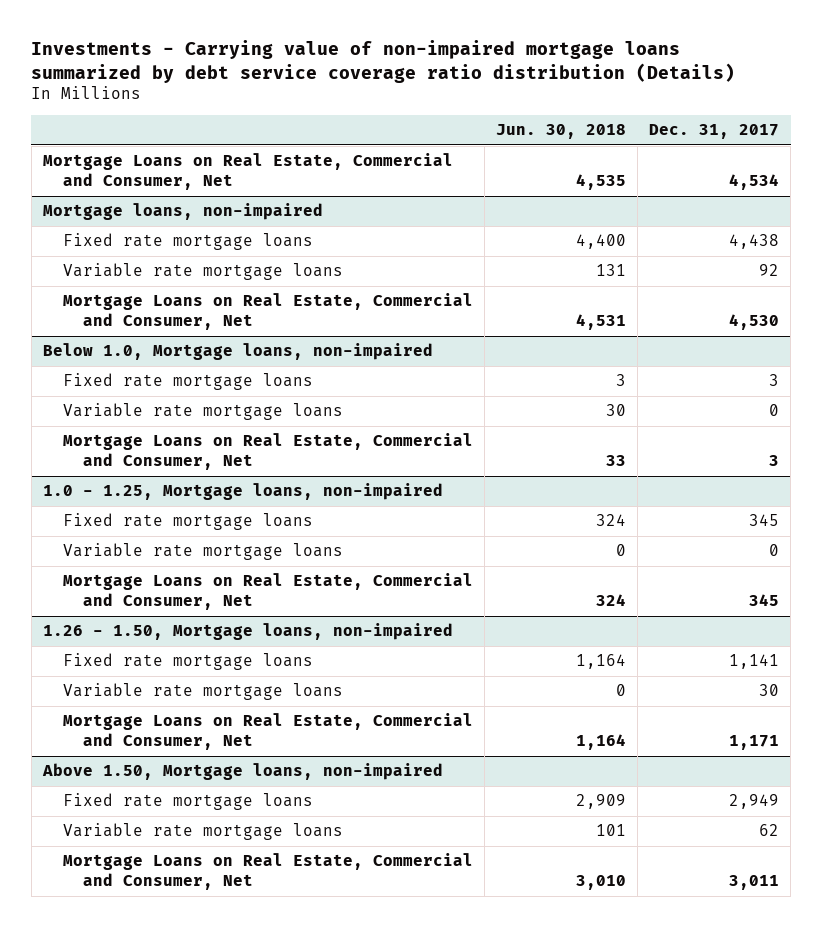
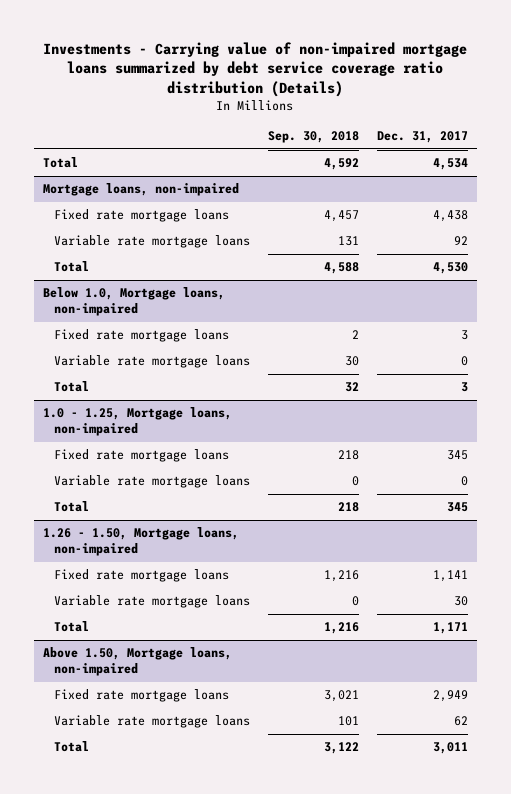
- | Jun. 30, 2018 | Dec. 31, 2017
+ | Sep. 30, 2018 | Dec. 31, 2017
- Mortgage Loans on Real Estate, Commercial and Consumer, Net | 4,535 | 4,534
+ Total | 4,592 | 4,534
@ Mortgage loans, non-impaired
- Mortgage Loans on Real Estate, Commercial and Consumer, Net | 4,531 | 4,530
+ Total | 4,588 | 4,530
@ Below 1.0, Mortgage loans, non-impaired
- Mortgage Loans on Real Estate, Commercial and Consumer, Net | 33 | 3
+ Total | 32 | 3
@ 1.0 - 1.25, Mortgage loans, non-impaired
- Mortgage Loans on Real Estate, Commercial and Consumer, Net | 324 | 345
+ Total | 218 | 345
@ 1.26 - 1.50, Mortgage loans, non-impaired
- Mortgage Loans on Real Estate, Commercial and Consumer, Net | 1,164 | 1,171
+ Total | 1,216 | 1,171
@ Above 1.50, Mortgage loans, non-impaired
- Mortgage Loans on Real Estate, Commercial and Consumer, Net | 3,010 | 3,011
+ Total | 3,122 | 3,011

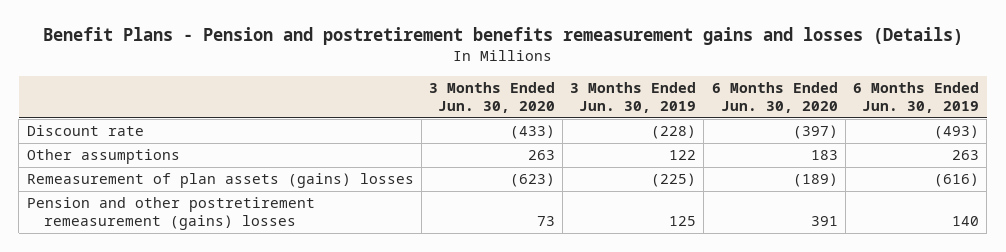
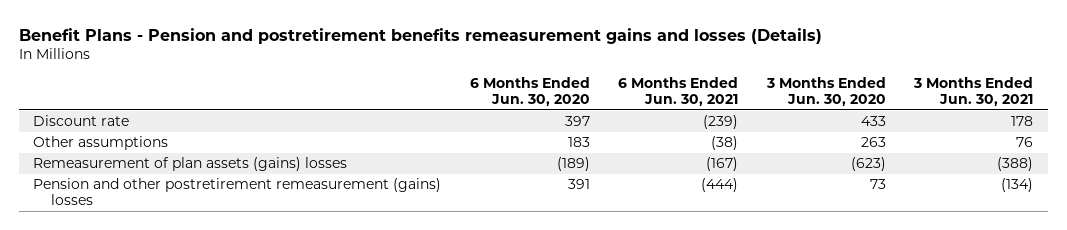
- | 3 Months Ended Jun. 30, 2020 | 3 Months Ended Jun. 30, 2019 | 6 Months Ended Jun. 30, 2020 | 6 Months Ended Jun. 30, 2019
+ | 6 Months Ended Jun. 30, 2020 | 6 Months Ended Jun. 30, 2021 | 3 Months Ended Jun. 30, 2020 | 3 Months Ended Jun. 30, 2021
- Discount rate | (433) | (228) | (397) | (493)
+ Discount rate | 397 | (239) | 433 | 178

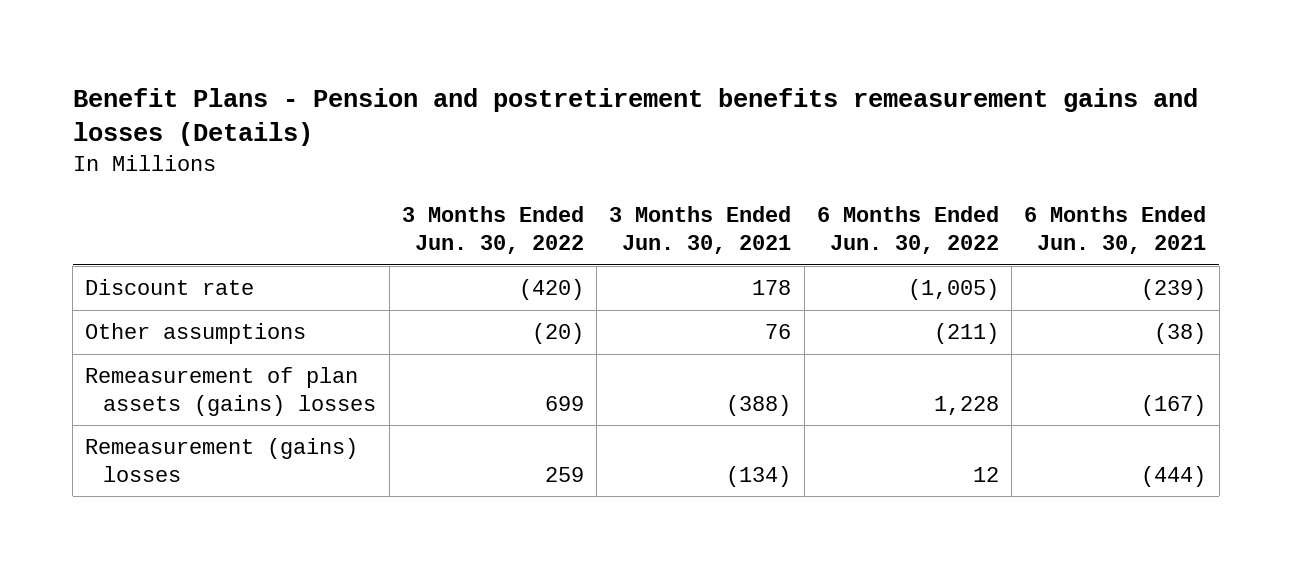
- | 6 Months Ended Jun. 30, 2020 | 6 Months Ended Jun. 30, 2021 | 3 Months Ended Jun. 30, 2020 | 3 Months Ended Jun. 30, 2021
+ | 3 Months Ended Jun. 30, 2022 | 3 Months Ended Jun. 30, 2021 | 6 Months Ended Jun. 30, 2022 | 6 Months Ended Jun. 30, 2021
- Pension and other postretirement remeasurement (gains) losses | 391 | (444) | 73 | (134)
+ Remeasurement (gains) losses | 259 | (134) | 12 | (444)

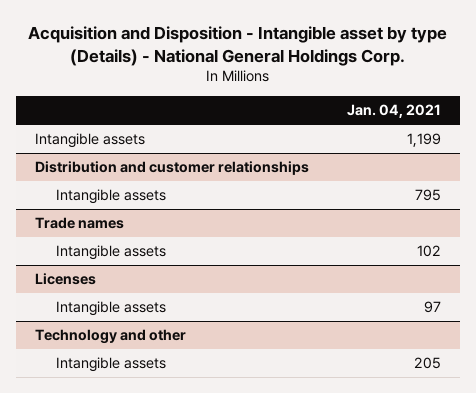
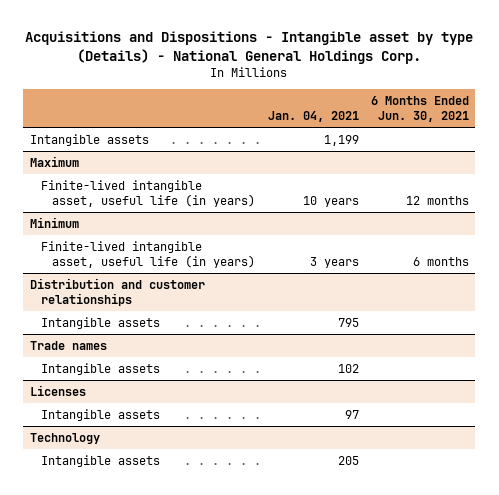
- Acquisition and Disposition - Intangible asset by type (Details) - National General Holdings Corp.
+ Acquisitions and Dispositions - Intangible asset by type (Details) - National General Holdings Corp.
- | Jan. 04, 2021
+ | Jan. 04, 2021 | 6 Months Ended Jun. 30, 2021
+ Maximum
+ Finite-lived intangible asset, useful life (in years) | 10 years | 12 months
+ Minimum
+ Finite-lived intangible asset, useful life (in years) | 3 years | 6 months
- Technology and other
+ Technology

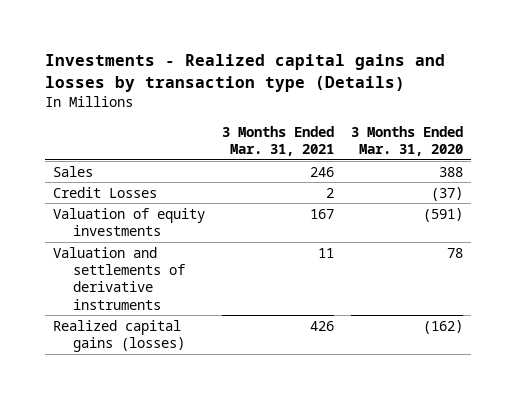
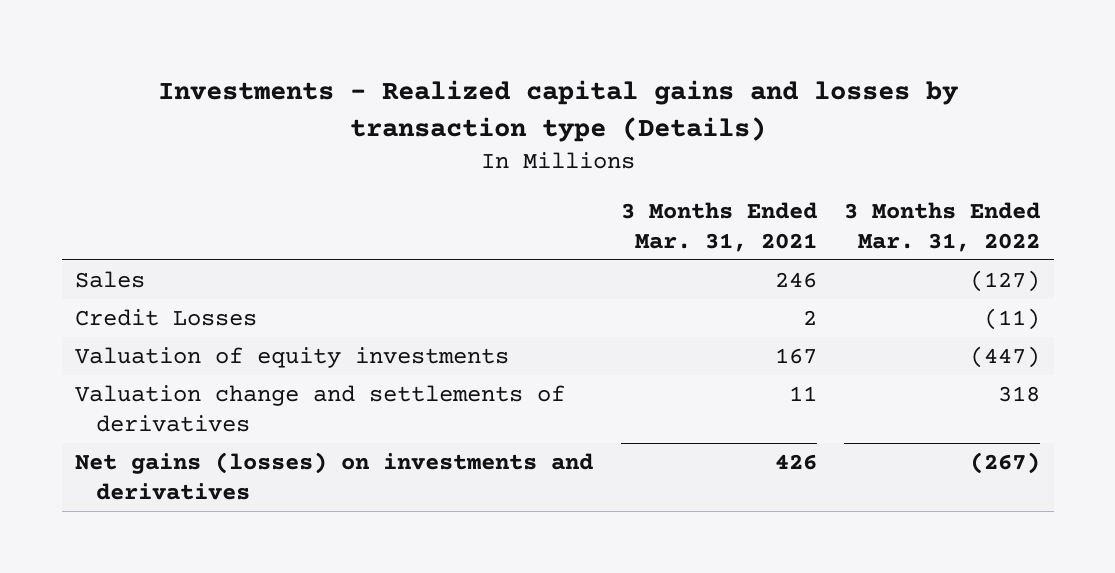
- | 3 Months Ended Mar. 31, 2021 | 3 Months Ended Mar. 31, 2020
+ | 3 Months Ended Mar. 31, 2021 | 3 Months Ended Mar. 31, 2022
- Valuation and settlements of derivative instruments | 11 | 78
- Realized capital gains (losses) | 426 | (162)
+ Valuation change and settlements of derivatives | 11 | 318
+ Net gains (losses) on investments and derivatives | 426 | (267)

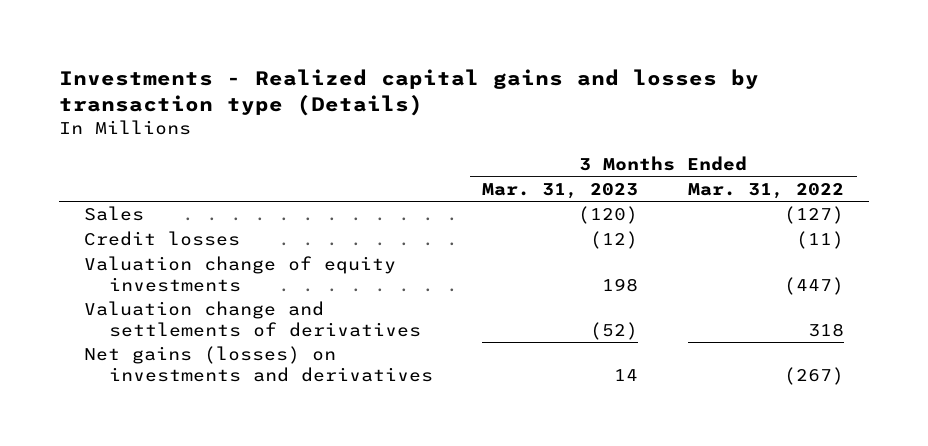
- | 3 Months Ended Mar. 31, 2021 | 3 Months Ended Mar. 31, 2022
+ | 3 Months Ended Mar. 31, 2023 | 3 Months Ended Mar. 31, 2022
- Credit Losses | 2 | (11)
- Valuation of equity investments | 167 | (447)
+ Credit losses | (12) | (11)
+ Valuation change of equity investments | 198 | (447)

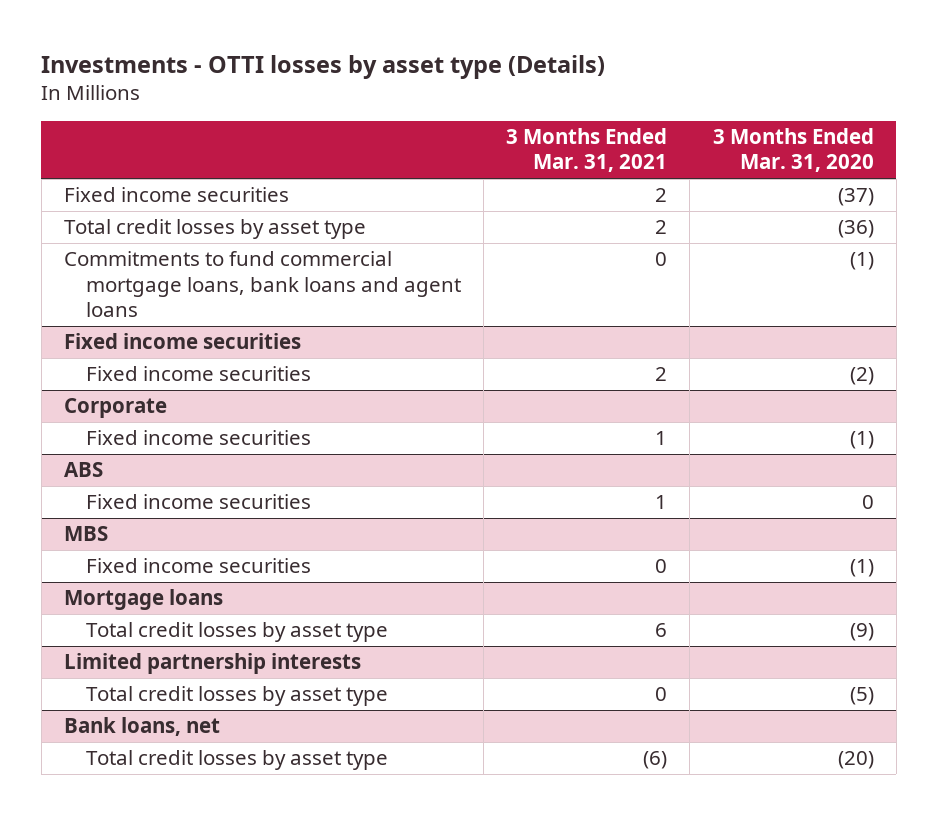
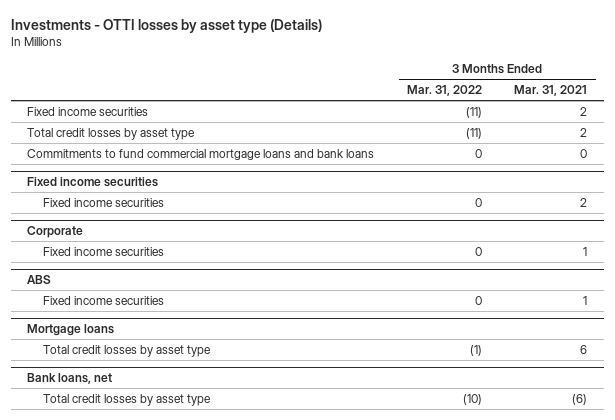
- | 3 Months Ended Mar. 31, 2021 | 3 Months Ended Mar. 31, 2020
+ | 3 Months Ended Mar. 31, 2022 | 3 Months Ended Mar. 31, 2021
- Commitments to fund commercial mortgage loans, bank loans and agent loans | 0 | (1)
+ Commitments to fund commercial mortgage loans and bank loans | 0 | 0
- MBS
- Fixed income securities | 0 | (1)
- Limited partnership interests
- Total credit losses by asset type | 0 | (5)

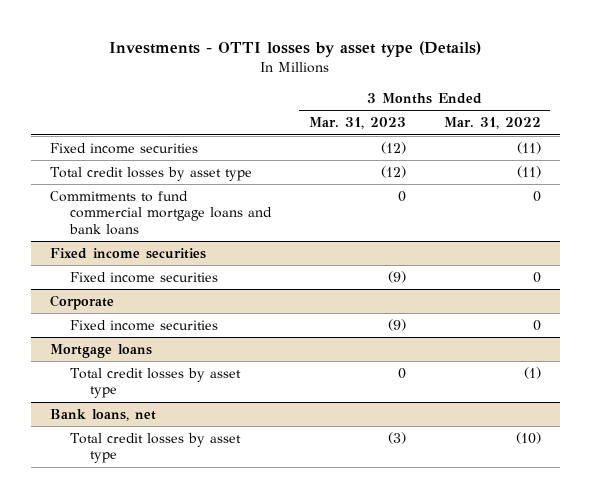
- | 3 Months Ended Mar. 31, 2022 | 3 Months Ended Mar. 31, 2021
+ | 3 Months Ended Mar. 31, 2023 | 3 Months Ended Mar. 31, 2022
- ABS
- Fixed income securities | 0 | 1

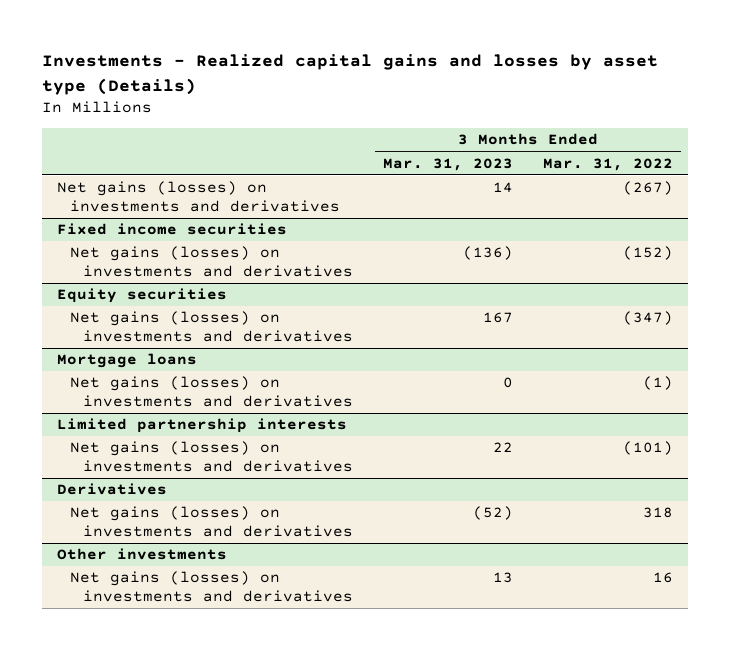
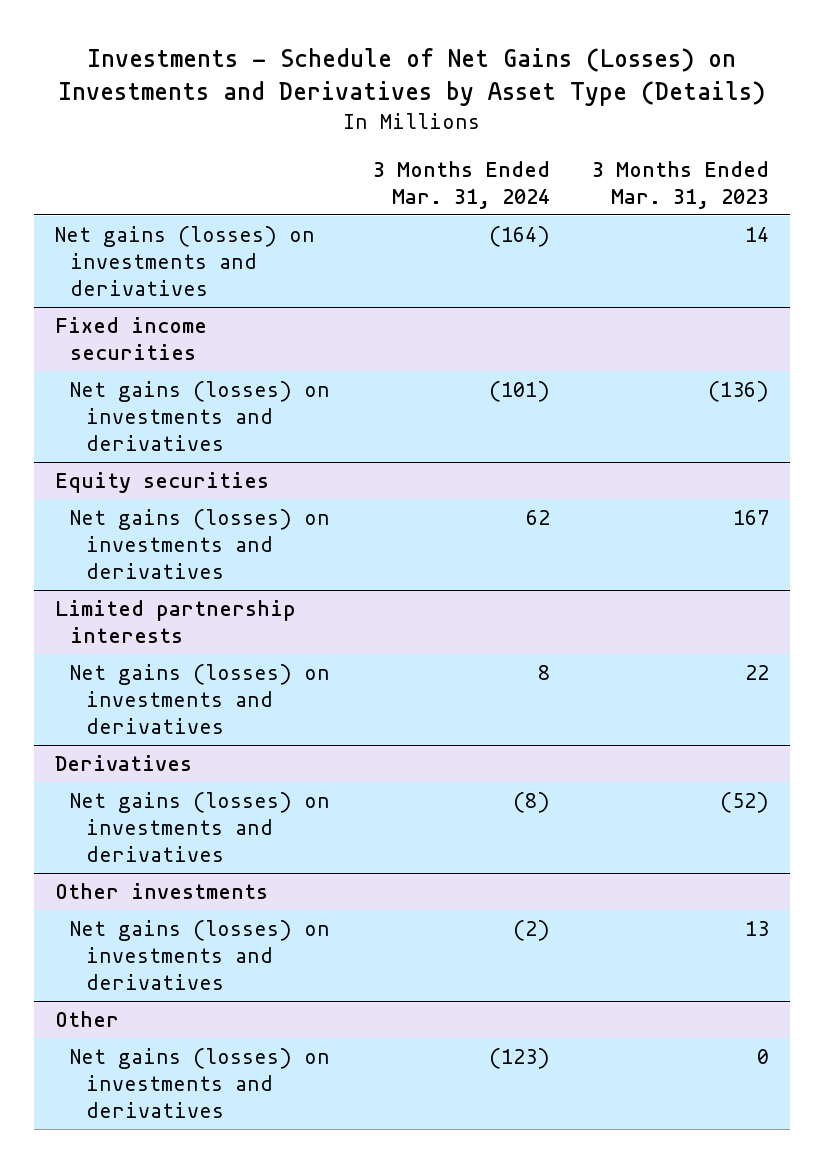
- Investments - Realized capital gains and losses by asset type (Details)
+ Investments - Schedule of Net Gains (Losses) on Investments and Derivatives by Asset Type (Details)
- | 3 Months Ended Mar. 31, 2023 | 3 Months Ended Mar. 31, 2022
+ | 3 Months Ended Mar. 31, 2024 | 3 Months Ended Mar. 31, 2023
- Mortgage loans
- Net gains (losses) on investments and derivatives | 0 | (1)
+ Other
+ Net gains (losses) on investments and derivatives | (123) | 0

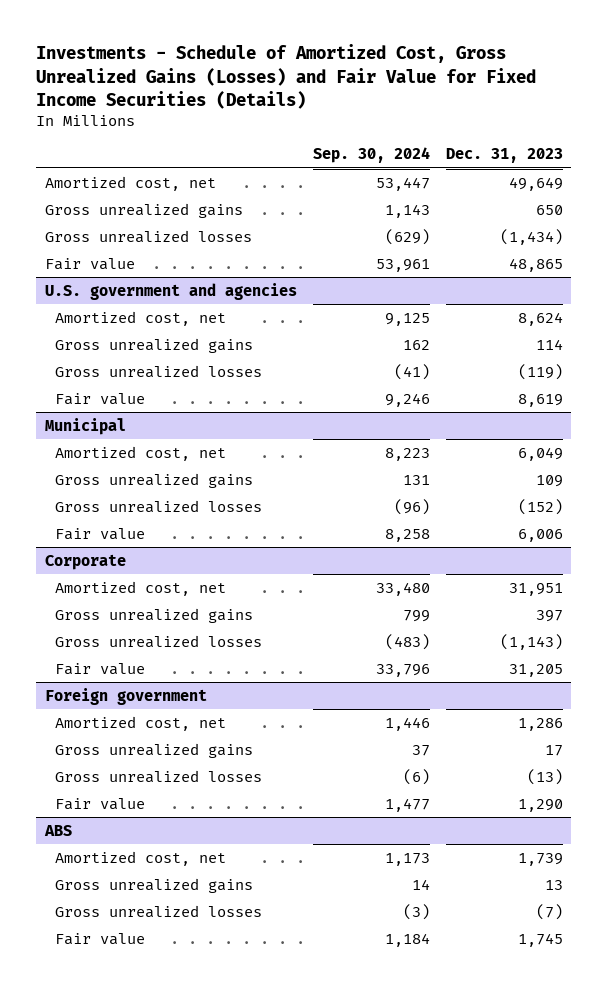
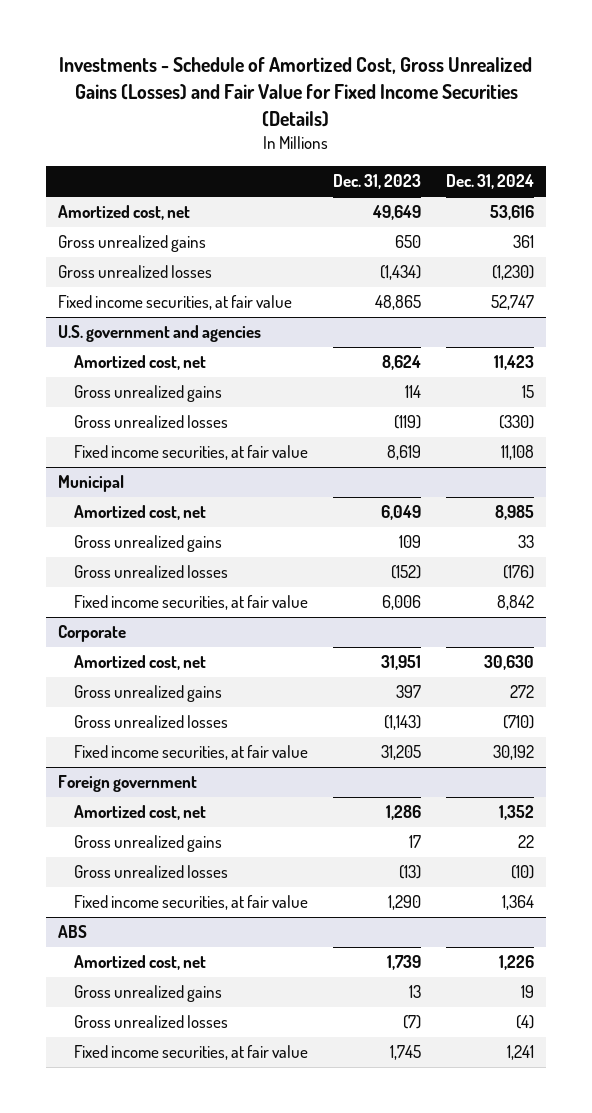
- | Sep. 30, 2024 | Dec. 31, 2023
+ | Dec. 31, 2023 | Dec. 31, 2024
- Fair value | 53,961 | 48,865
+ Fixed income securities, at fair value | 48,865 | 52,747
@ U.S. government and agencies
- Fair value | 9,246 | 8,619
+ Fixed income securities, at fair value | 8,619 | 11,108
@ Municipal
- Fair value | 8,258 | 6,006
+ Fixed income securities, at fair value | 6,006 | 8,842
@ Corporate
- Fair value | 33,796 | 31,205
+ Fixed income securities, at fair value | 31,205 | 30,192
@ Foreign government
- Fair value | 1,477 | 1,290
+ Fixed income securities, at fair value | 1,290 | 1,364
@ ABS
- Fair value | 1,184 | 1,745
+ Fixed income securities, at fair value | 1,745 | 1,241

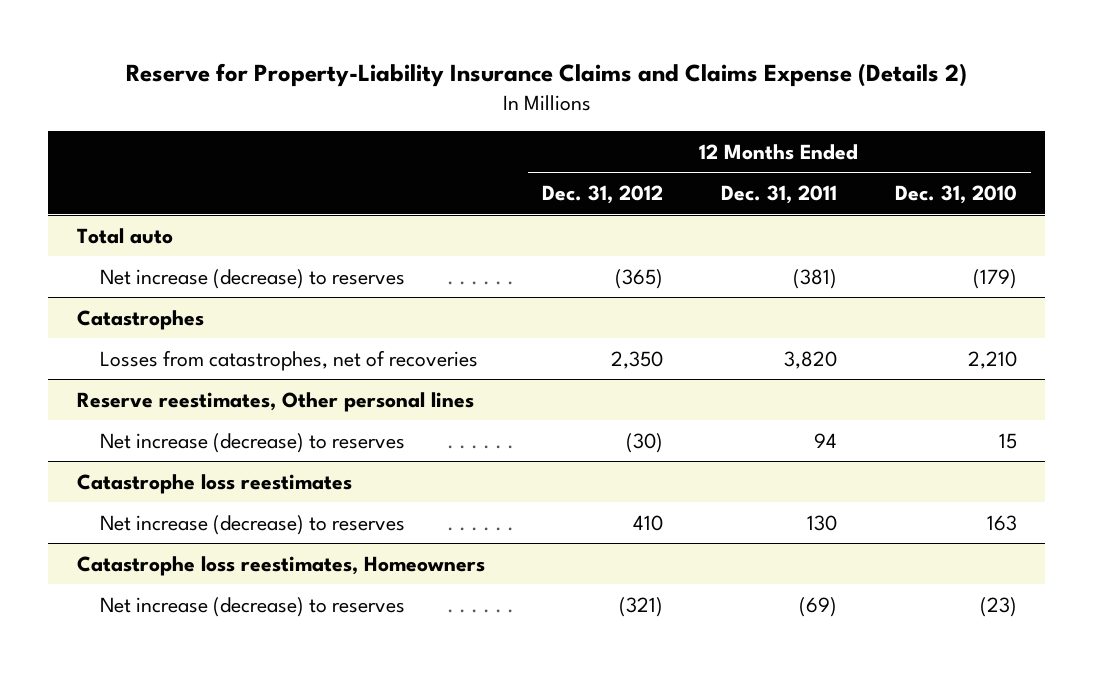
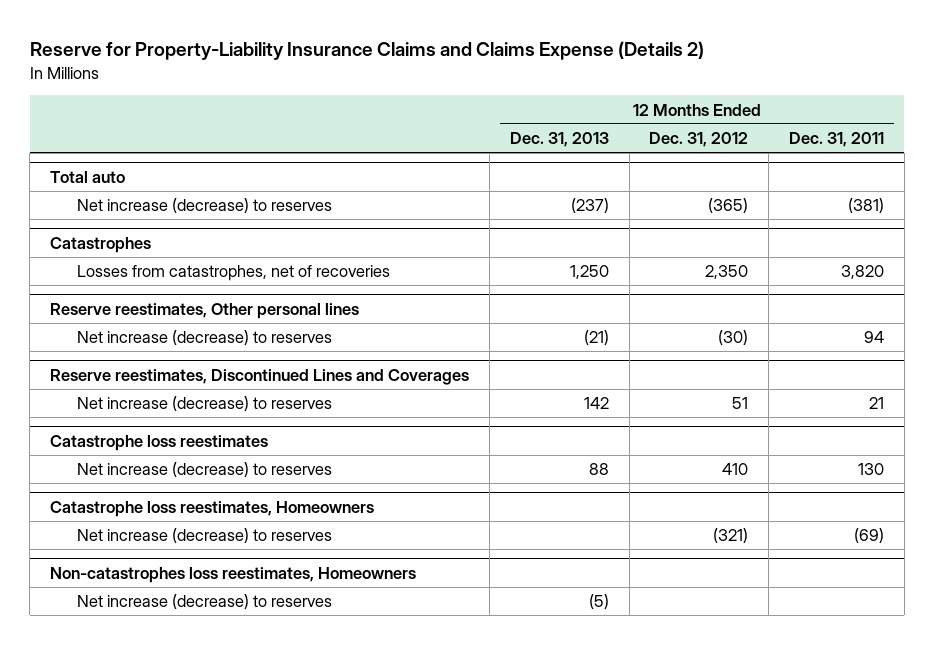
- | 12 Months Ended Dec. 31, 2012 | 12 Months Ended Dec. 31, 2011 | 12 Months Ended Dec. 31, 2010
+ | 12 Months Ended Dec. 31, 2013 | 12 Months Ended Dec. 31, 2012 | 12 Months Ended Dec. 31, 2011
+ Reserve reestimates, Discontinued Lines and Coverages
+ Net increase (decrease) to reserves | 142 | 51 | 21
+ Non-catastrophes loss reestimates, Homeowners
+ Net increase (decrease) to reserves | (5) | |

